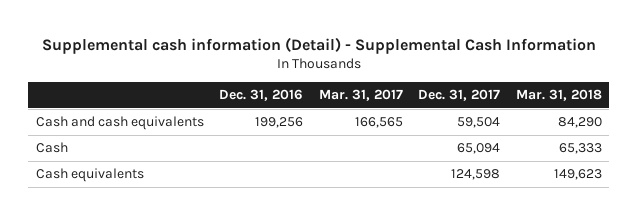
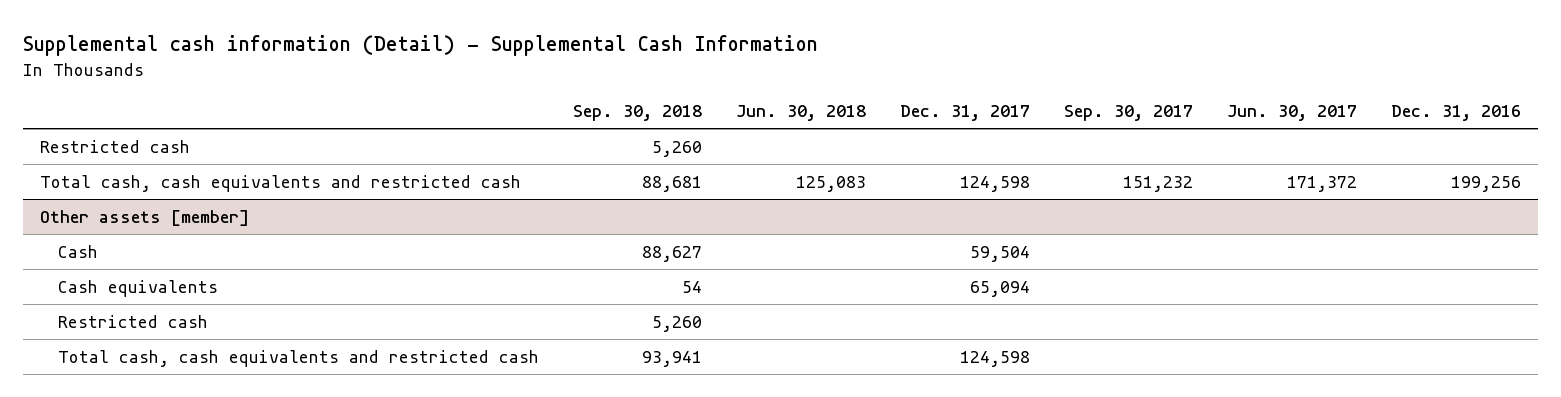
- | Dec. 31, 2016 | Mar. 31, 2017 | Dec. 31, 2017 | Mar. 31, 2018
+ | Sep. 30, 2018 | Jun. 30, 2018 | Dec. 31, 2017 | Sep. 30, 2017 | Jun. 30, 2017 | Dec. 31, 2016
- Cash and cash equivalents | 199,256 | 166,565 | 59,504 | 84,290
- Cash | | | 65,094 | 65,333
- Cash equivalents | | | 124,598 | 149,623
+ Restricted cash | 5,260 | | | | |
+ Total cash, cash equivalents and restricted cash | 88,681 | 125,083 | 124,598 | 151,232 | 171,372 | 199,256
+ Other assets [member]
+ Cash | 88,627 | | 59,504 | | |
+ Cash equivalents | 54 | | 65,094 | | |
+ Restricted cash | 5,260 | | | | |
+ Total cash, cash equivalents and restricted cash | 93,941 | | 124,598 | | |

